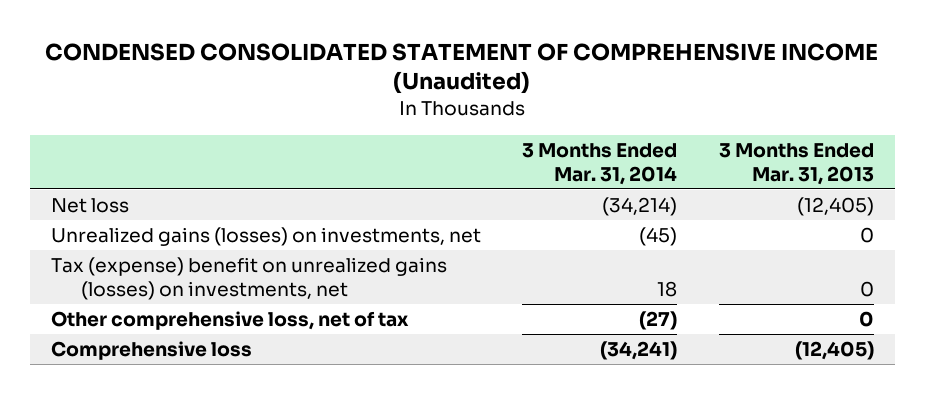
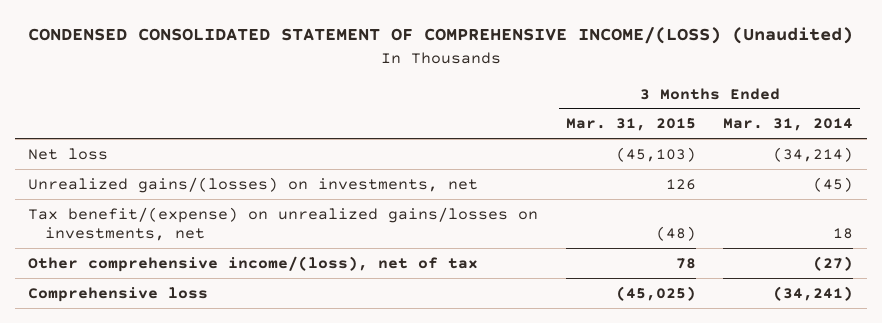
- CONDENSED CONSOLIDATED STATEMENT OF COMPREHENSIVE INCOME (Unaudited)
+ CONDENSED CONSOLIDATED STATEMENT OF COMPREHENSIVE INCOME/(LOSS) (Unaudited)
- | 3 Months Ended Mar. 31, 2014 | 3 Months Ended Mar. 31, 2013
+ | 3 Months Ended Mar. 31, 2015 | 3 Months Ended Mar. 31, 2014
- Unrealized gains (losses) on investments, net | (45) | 0
- Tax (expense) benefit on unrealized gains (losses) on investments, net | 18 | 0
- Other comprehensive loss, net of tax | (27) | 0
+ Unrealized gains/(losses) on investments, net | 126 | (45)
+ Tax benefit/(expense) on unrealized gains/losses on investments, net | (48) | 18
+ Other comprehensive income/(loss), net of tax | 78 | (27)

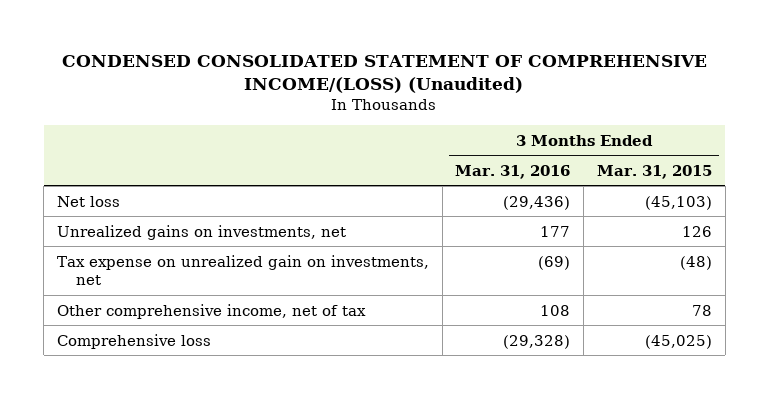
- | 3 Months Ended Mar. 31, 2015 | 3 Months Ended Mar. 31, 2014
+ | 3 Months Ended Mar. 31, 2016 | 3 Months Ended Mar. 31, 2015
- Unrealized gains/(losses) on investments, net | 126 | (45)
- Tax benefit/(expense) on unrealized gains/losses on investments, net | (48) | 18
- Other comprehensive income/(loss), net of tax | 78 | (27)
+ Unrealized gains on investments, net | 177 | 126
+ Tax expense on unrealized gain on investments, net | (69) | (48)
+ Other comprehensive income, net of tax | 108 | 78

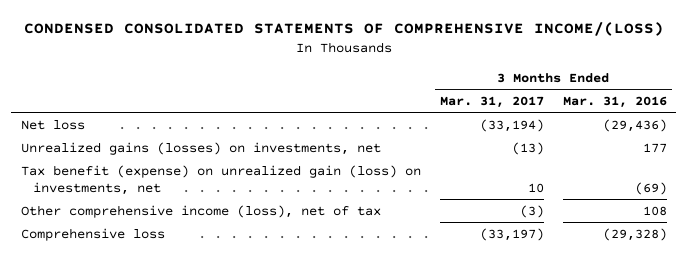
- CONDENSED CONSOLIDATED STATEMENT OF COMPREHENSIVE INCOME/(LOSS) (Unaudited)
+ CONDENSED CONSOLIDATED STATEMENTS OF COMPREHENSIVE INCOME/(LOSS)
- | 3 Months Ended Mar. 31, 2016 | 3 Months Ended Mar. 31, 2015
+ | 3 Months Ended Mar. 31, 2017 | 3 Months Ended Mar. 31, 2016
- Unrealized gains on investments, net | 177 | 126
- Tax expense on unrealized gain on investments, net | (69) | (48)
- Other comprehensive income, net of tax | 108 | 78
+ Unrealized gains (losses) on investments, net | (13) | 177
+ Tax benefit (expense) on unrealized gain (loss) on investments, net | 10 | (69)
+ Other comprehensive income (loss), net of tax | (3) | 108

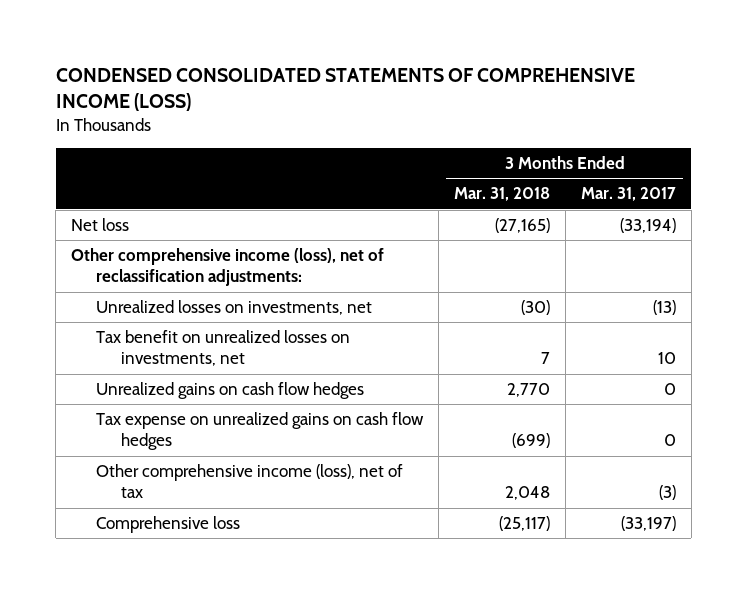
- CONDENSED CONSOLIDATED STATEMENTS OF COMPREHENSIVE INCOME/(LOSS)
+ CONDENSED CONSOLIDATED STATEMENTS OF COMPREHENSIVE INCOME (LOSS)
- | 3 Months Ended Mar. 31, 2017 | 3 Months Ended Mar. 31, 2016
+ | 3 Months Ended Mar. 31, 2018 | 3 Months Ended Mar. 31, 2017
- Unrealized gains (losses) on investments, net | (13) | 177
- Tax benefit (expense) on unrealized gain (loss) on investments, net | 10 | (69)
+ Other comprehensive income (loss), net of reclassification adjustments:
+ Unrealized losses on investments, net | (30) | (13)
+ Tax benefit on unrealized losses on investments, net | 7 | 10
+ Unrealized gains on cash flow hedges | 2,770 | 0
+ Tax expense on unrealized gains on cash flow hedges | (699) | 0

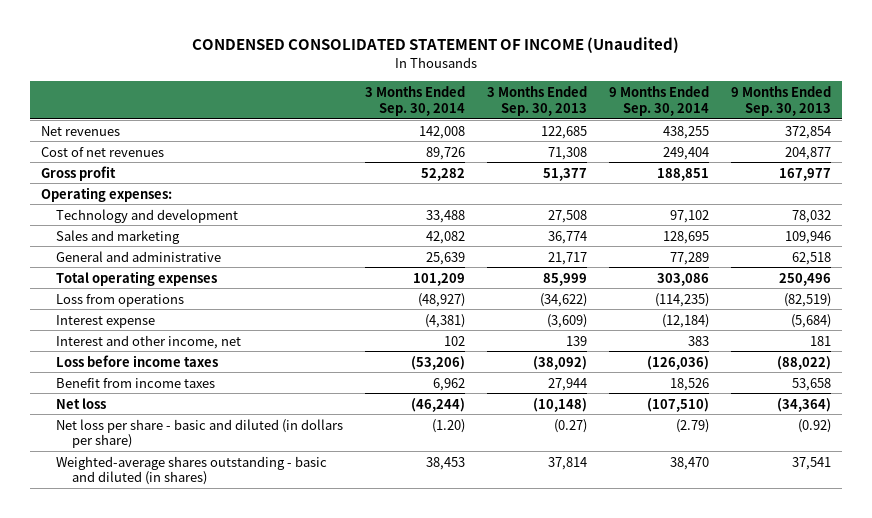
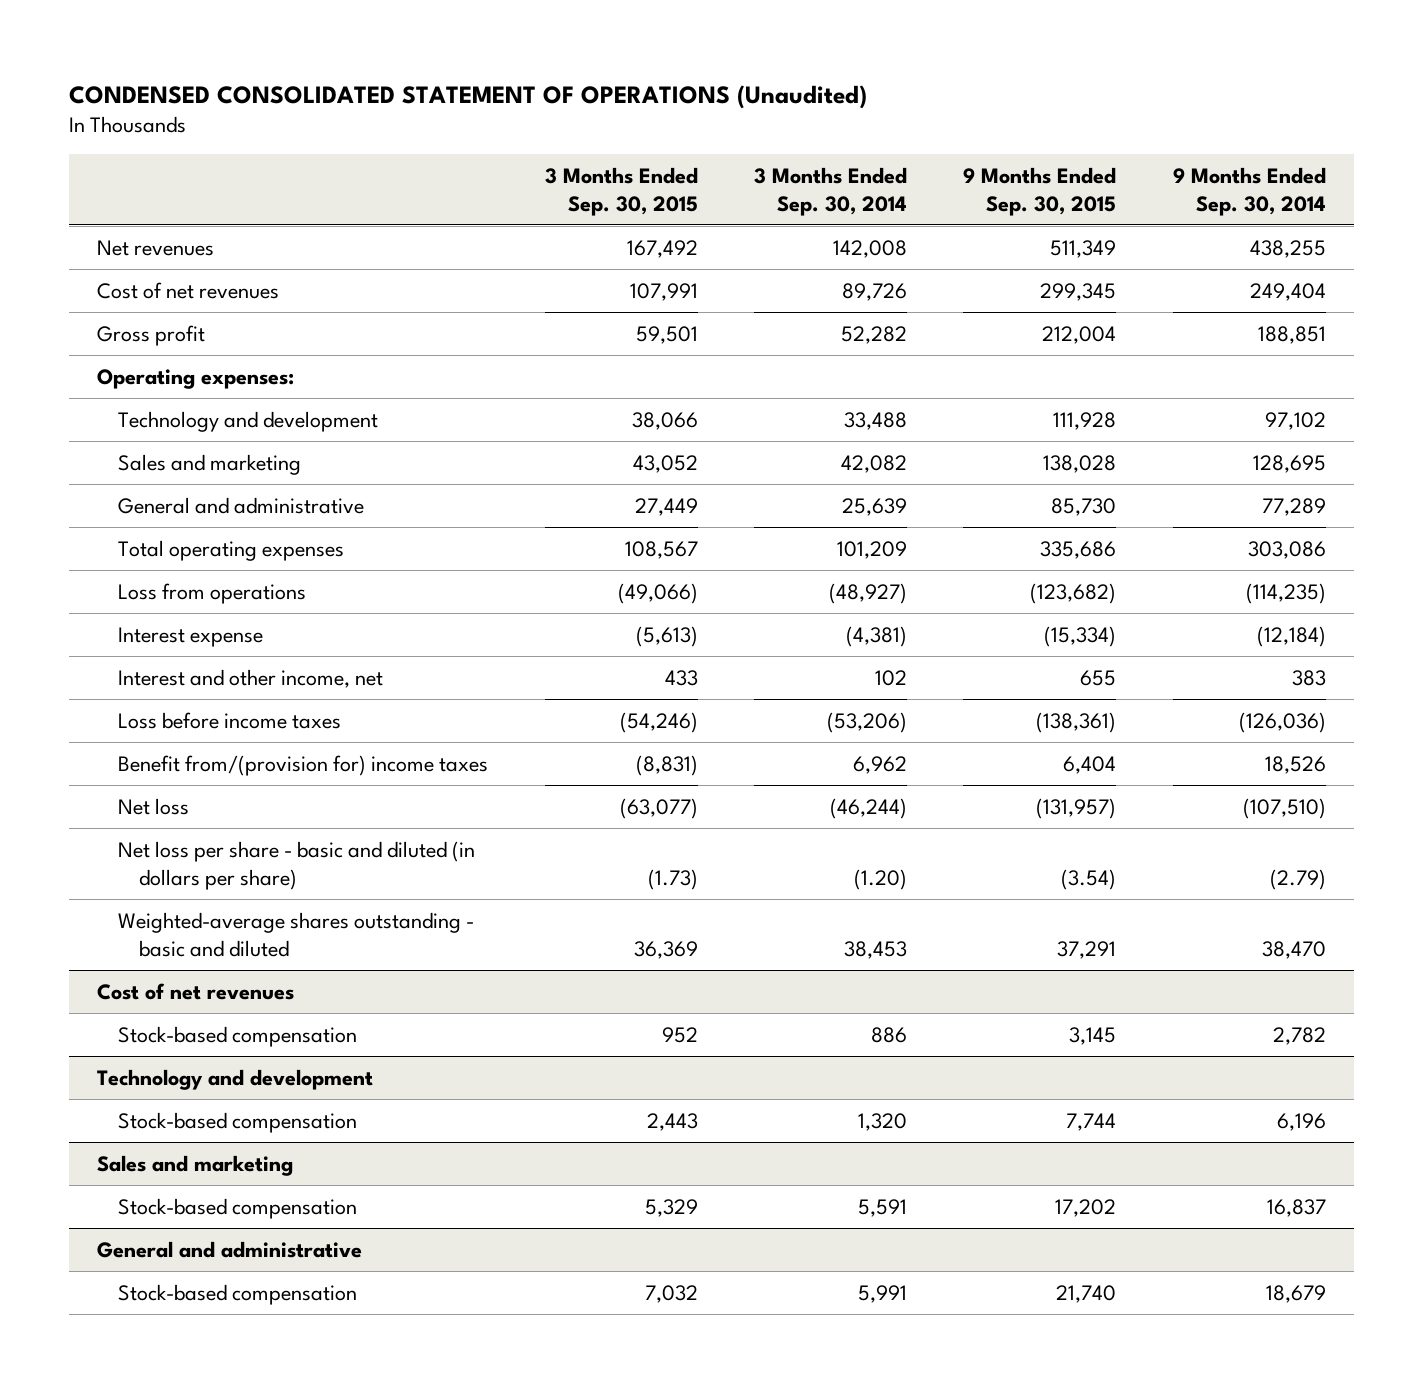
- CONDENSED CONSOLIDATED STATEMENT OF INCOME (Unaudited)
+ CONDENSED CONSOLIDATED STATEMENT OF OPERATIONS (Unaudited)
- | 3 Months Ended Sep. 30, 2014 | 3 Months Ended Sep. 30, 2013 | 9 Months Ended Sep. 30, 2014 | 9 Months Ended Sep. 30, 2013
+ | 3 Months Ended Sep. 30, 2015 | 3 Months Ended Sep. 30, 2014 | 9 Months Ended Sep. 30, 2015 | 9 Months Ended Sep. 30, 2014
- Benefit from income taxes | 6,962 | 27,944 | 18,526 | 53,658
+ Benefit from/(provision for) income taxes | (8,831) | 6,962 | 6,404 | 18,526
- Weighted-average shares outstanding - basic and diluted (in shares) | 38,453 | 37,814 | 38,470 | 37,541
+ Weighted-average shares outstanding - basic and diluted | 36,369 | 38,453 | 37,291 | 38,470
+ Cost of net revenues
+ Stock-based compensation | 952 | 886 | 3,145 | 2,782
+ Technology and development
+ Stock-based compensation | 2,443 | 1,320 | 7,744 | 6,196
+ Sales and marketing
+ Stock-based compensation | 5,329 | 5,591 | 17,202 | 16,837
+ General and administrative
+ Stock-based compensation | 7,032 | 5,991 | 21,740 | 18,679

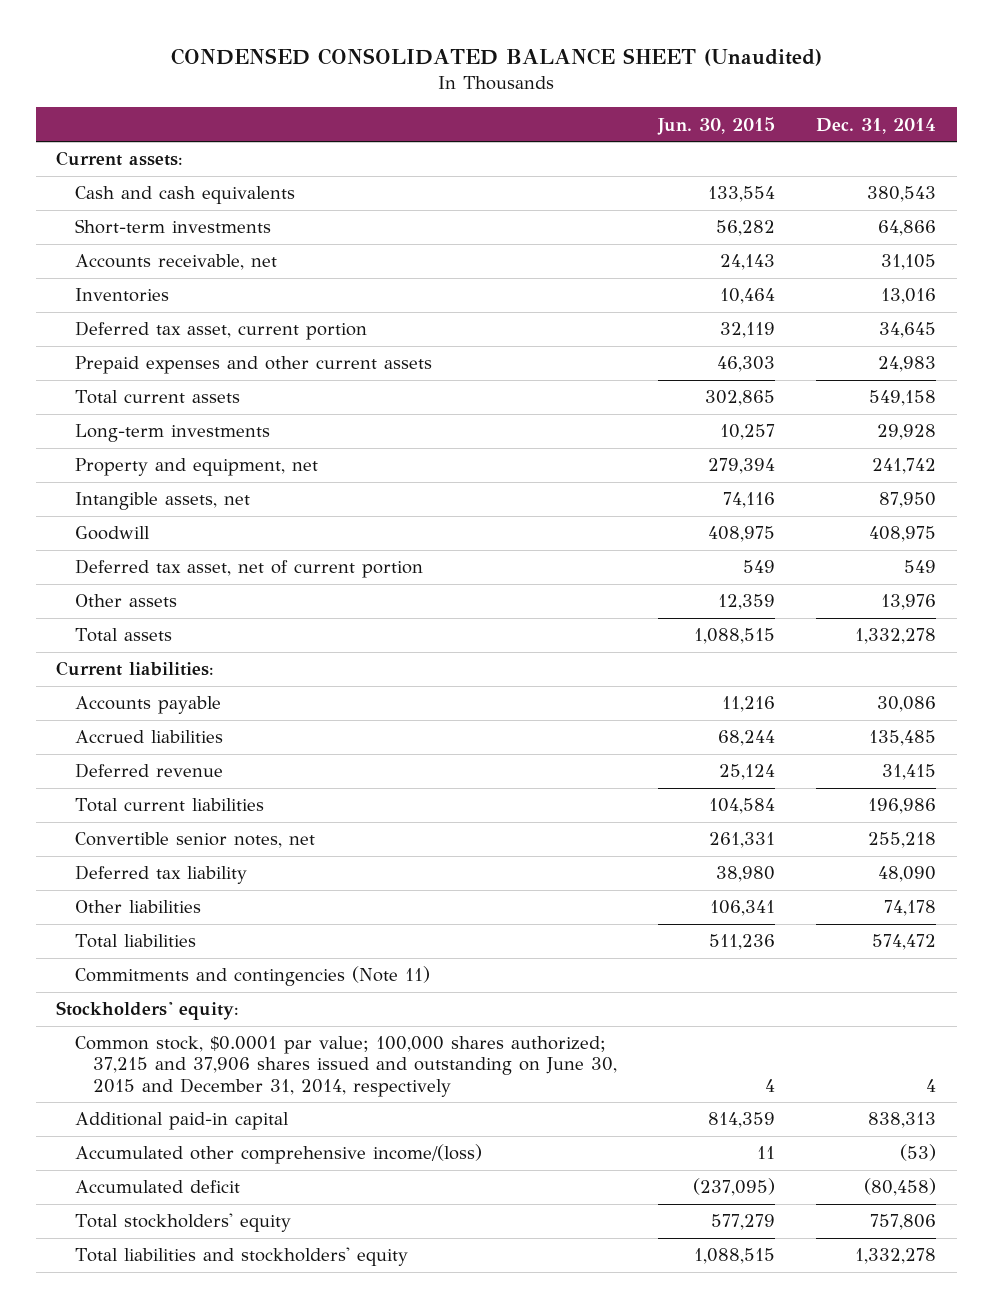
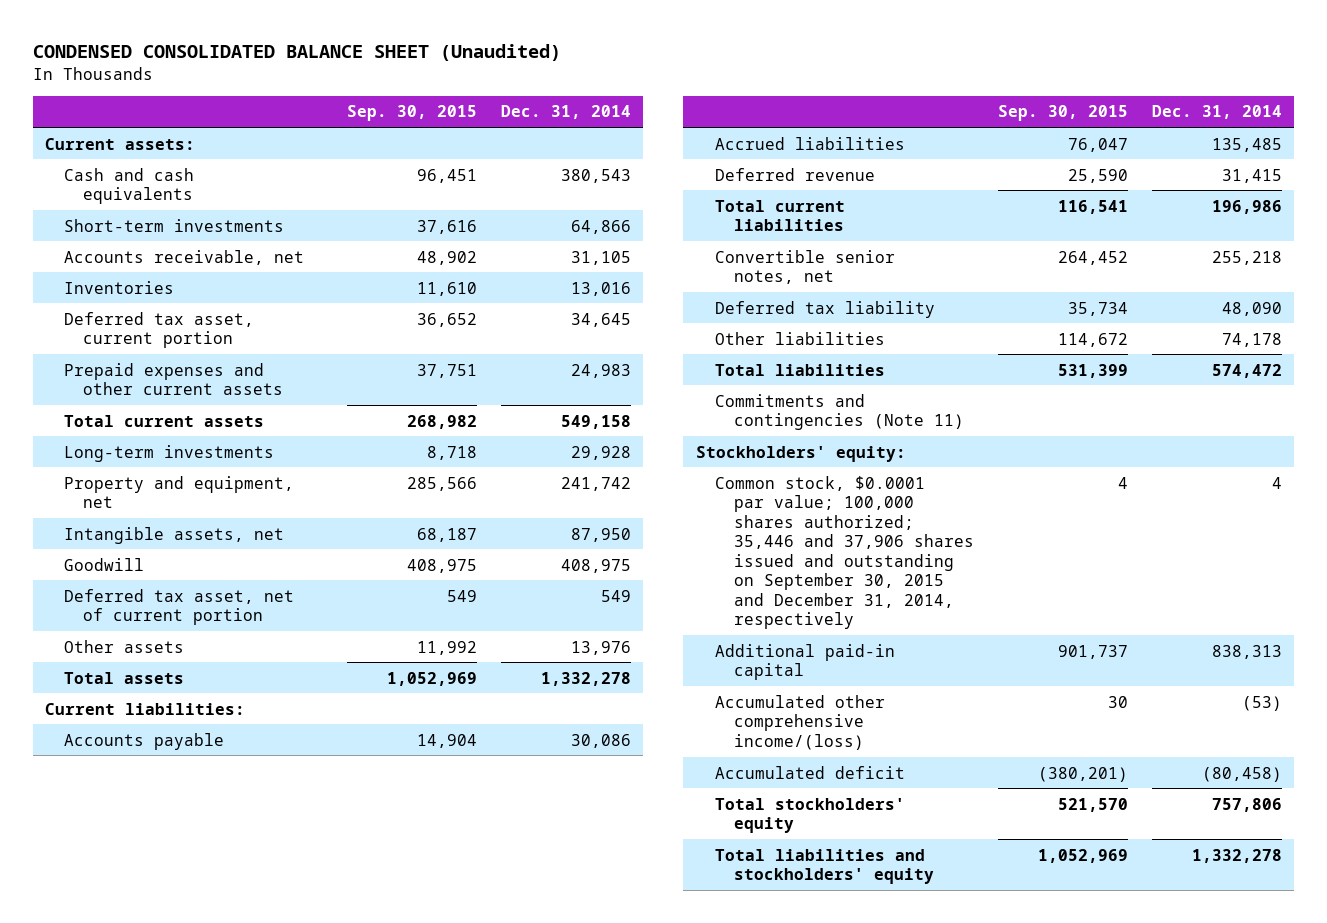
- | Jun. 30, 2015 | Dec. 31, 2014
+ | Sep. 30, 2015 | Dec. 31, 2014
- Common stock, $0.0001 par value; 100,000 shares authorized; 37,215 and 37,906 shares issued and outstanding on June 30, 2015 and December 31, 2014, respectively | 4 | 4
+ Common stock, $0.0001 par value; 100,000 shares authorized; 35,446 and 37,906 shares issued and outstanding on September 30, 2015 and December 31, 2014, respectively | 4 | 4

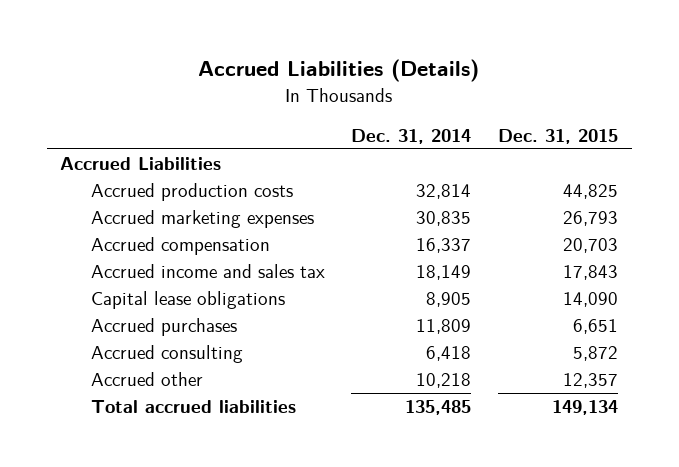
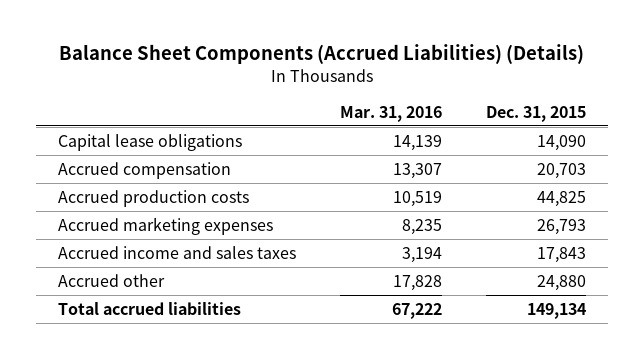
- Accrued Liabilities (Details)
+ Balance Sheet Components (Accrued Liabilities) (Details)
- | Dec. 31, 2014 | Dec. 31, 2015
+ | Mar. 31, 2016 | Dec. 31, 2015
- Accrued Liabilities
moved up: Capital lease obligations | 14,139 | 14,090
moved up: Accrued compensation | 13,307 | 20,703
- Accrued income and sales tax | 18,149 | 17,843
- Accrued purchases | 11,809 | 6,651
- Accrued consulting | 6,418 | 5,872
- Accrued other | 10,218 | 12,357
+ Accrued income and sales taxes | 3,194 | 17,843
+ Accrued other | 17,828 | 24,880

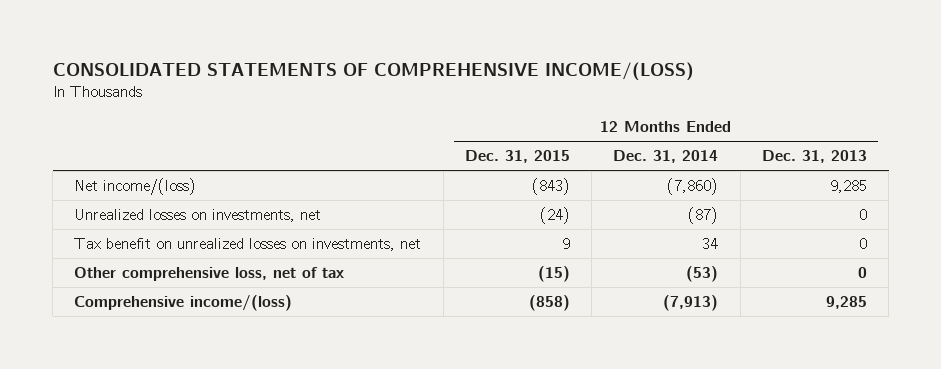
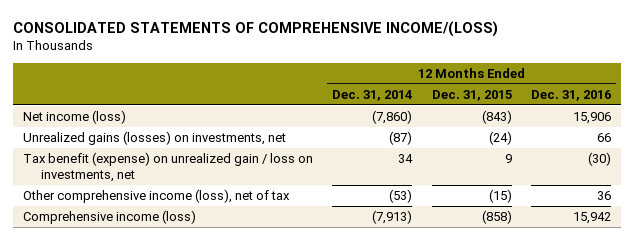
- | 12 Months Ended Dec. 31, 2015 | 12 Months Ended Dec. 31, 2014 | 12 Months Ended Dec. 31, 2013
+ | 12 Months Ended Dec. 31, 2014 | 12 Months Ended Dec. 31, 2015 | 12 Months Ended Dec. 31, 2016
- Net income/(loss) | (843) | (7,860) | 9,285
- Unrealized losses on investments, net | (24) | (87) | 0
- Tax benefit on unrealized losses on investments, net | 9 | 34 | 0
- Other comprehensive loss, net of tax | (15) | (53) | 0
- Comprehensive income/(loss) | (858) | (7,913) | 9,285
+ Net income (loss) | (7,860) | (843) | 15,906
+ Unrealized gains (losses) on investments, net | (87) | (24) | 66
+ Tax benefit (expense) on unrealized gain / loss on investments, net | 34 | 9 | (30)
+ Other comprehensive income (loss), net of tax | (53) | (15) | 36
+ Comprehensive income (loss) | (7,913) | (858) | 15,942

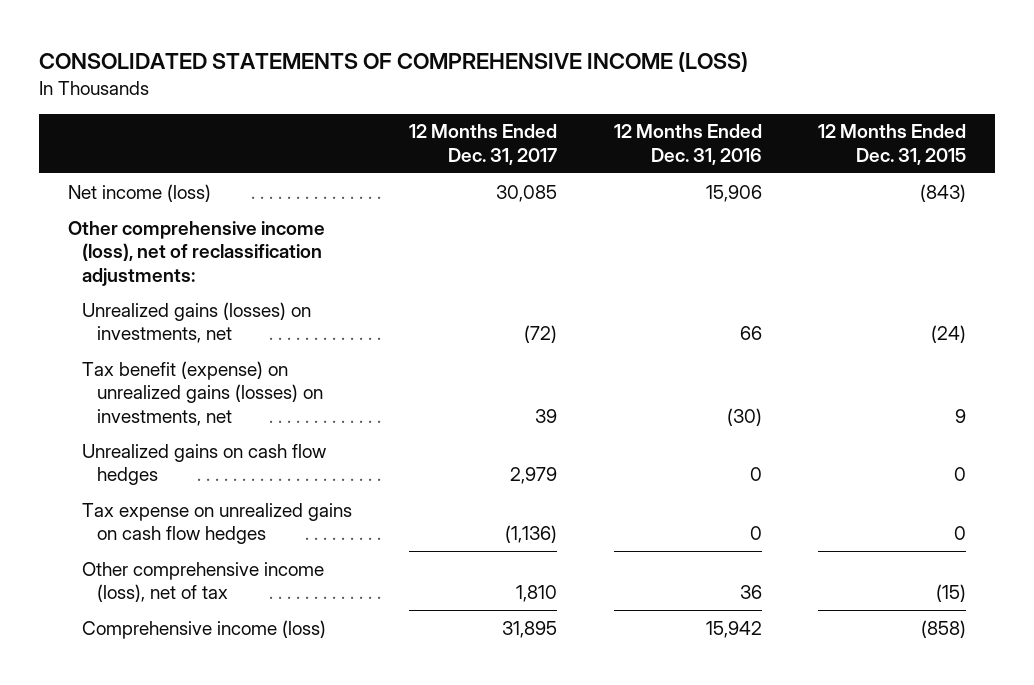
- CONSOLIDATED STATEMENTS OF COMPREHENSIVE INCOME/(LOSS)
+ CONSOLIDATED STATEMENTS OF COMPREHENSIVE INCOME (LOSS)
- | 12 Months Ended Dec. 31, 2014 | 12 Months Ended Dec. 31, 2015 | 12 Months Ended Dec. 31, 2016
+ | 12 Months Ended Dec. 31, 2017 | 12 Months Ended Dec. 31, 2016 | 12 Months Ended Dec. 31, 2015
+ Other comprehensive income (loss), net of reclassification adjustments:
- Tax benefit (expense) on unrealized gain / loss on investments, net | 34 | 9 | (30)
+ Tax benefit (expense) on unrealized gains (losses) on investments, net | 39 | (30) | 9
+ Unrealized gains on cash flow hedges | 2,979 | 0 | 0
+ Tax expense on unrealized gains on cash flow hedges | (1,136) | 0 | 0

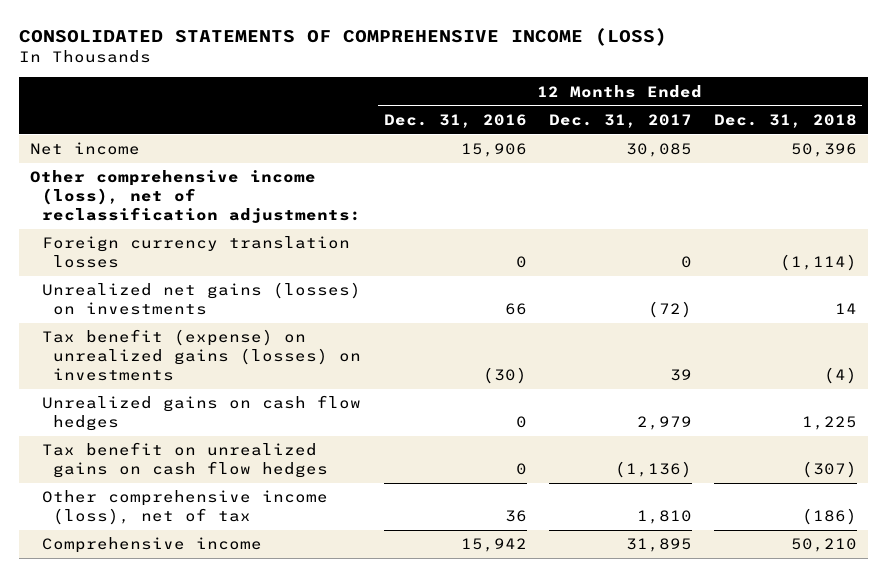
- | 12 Months Ended Dec. 31, 2017 | 12 Months Ended Dec. 31, 2016 | 12 Months Ended Dec. 31, 2015
+ | 12 Months Ended Dec. 31, 2016 | 12 Months Ended Dec. 31, 2017 | 12 Months Ended Dec. 31, 2018
- Net income (loss) | 30,085 | 15,906 | (843)
+ Net income | 15,906 | 30,085 | 50,396
- Unrealized gains (losses) on investments, net | (72) | 66 | (24)
- Tax benefit (expense) on unrealized gains (losses) on investments, net | 39 | (30) | 9
+ Foreign currency translation losses | 0 | 0 | (1,114)
+ Unrealized net gains (losses) on investments | 66 | (72) | 14
+ Tax benefit (expense) on unrealized gains (losses) on investments | (30) | 39 | (4)
- Tax expense on unrealized gains on cash flow hedges | (1,136) | 0 | 0
+ Tax benefit on unrealized gains on cash flow hedges | 0 | (1,136) | (307)
- Comprehensive income (loss) | 31,895 | 15,942 | (858)
+ Comprehensive income | 15,942 | 31,895 | 50,210

